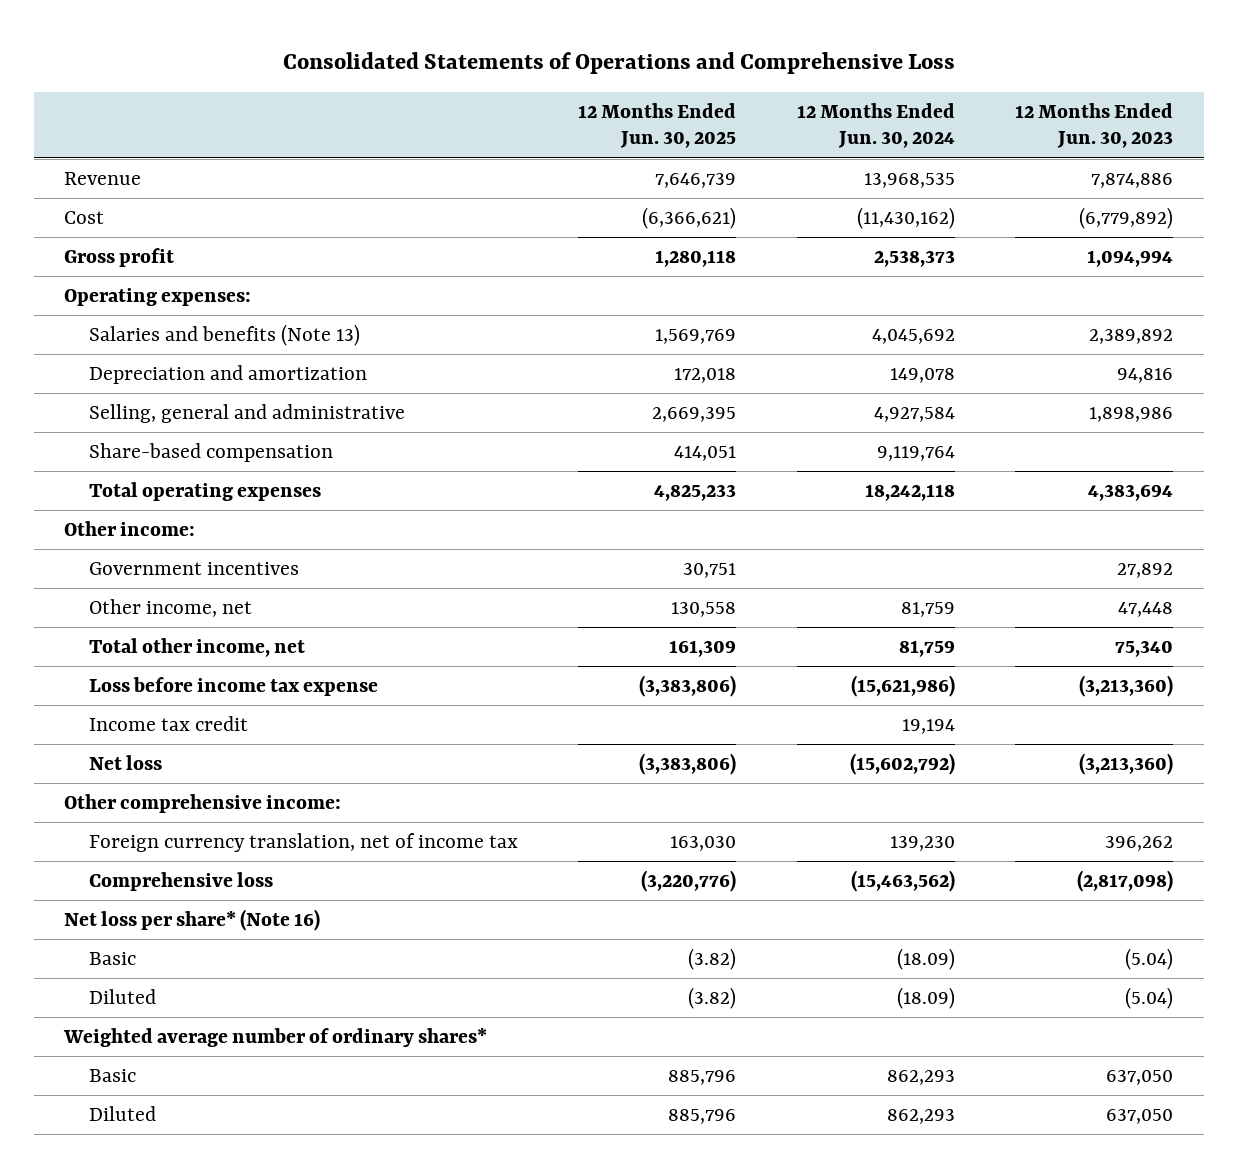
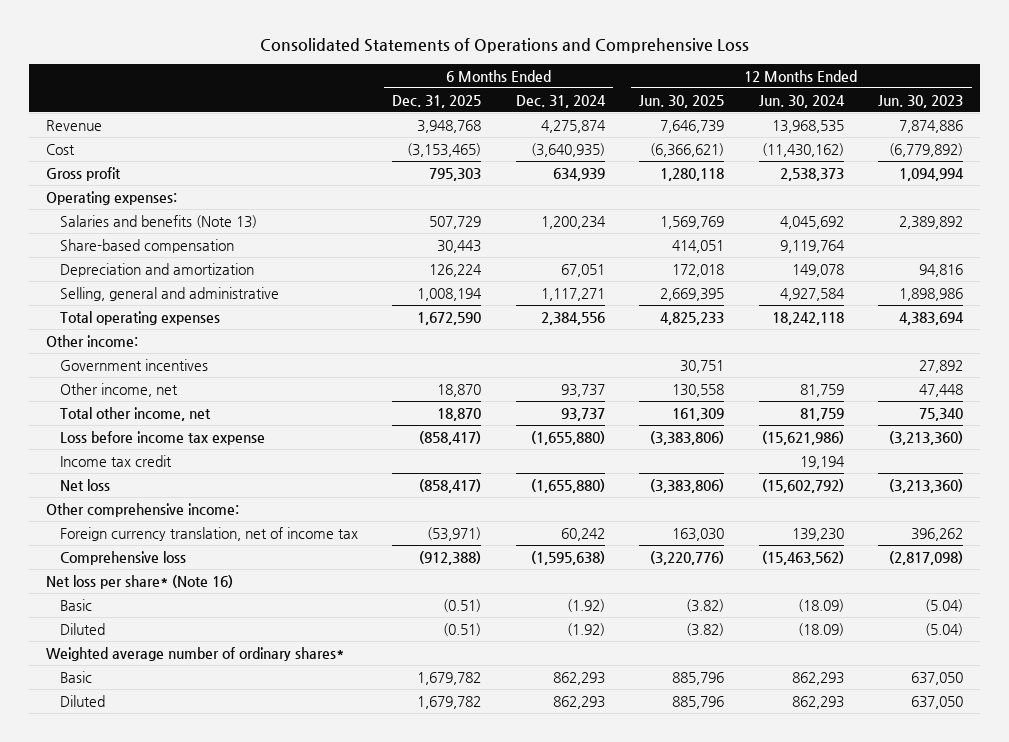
- | 12 Months Ended Jun. 30, 2025 | 12 Months Ended Jun. 30, 2024 | 12 Months Ended Jun. 30, 2023
+ | 6 Months Ended Dec. 31, 2025 | 6 Months Ended Dec. 31, 2024 | 12 Months Ended Jun. 30, 2025 | 12 Months Ended Jun. 30, 2024 | 12 Months Ended Jun. 30, 2023
moved up: Share-based compensation | 30,443 | | 414,051 | 9,119,764 |

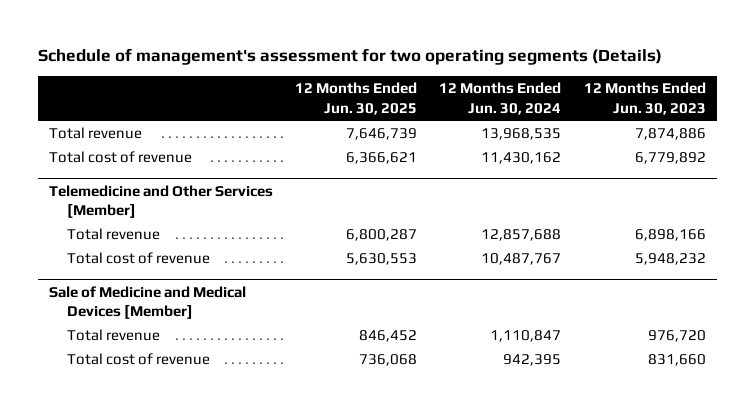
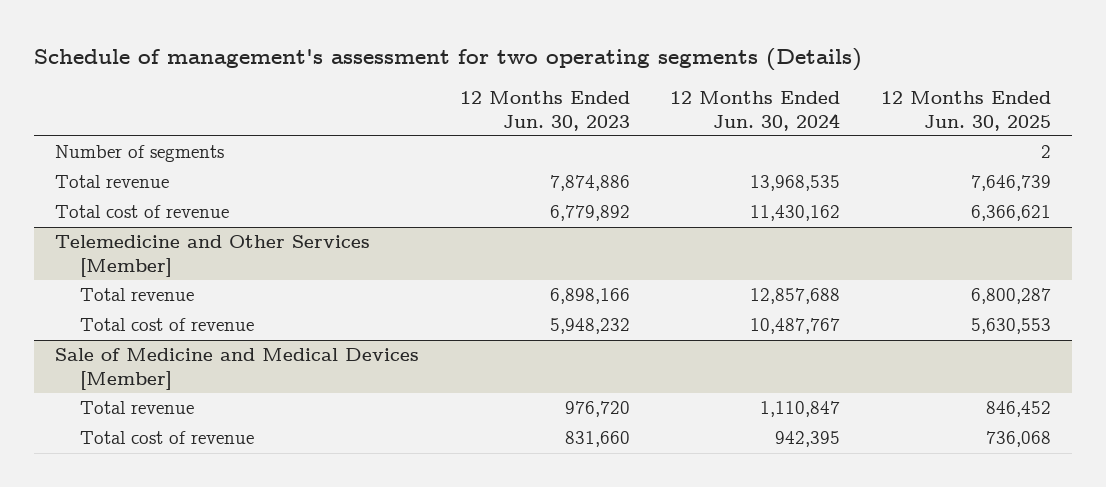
- | 12 Months Ended Jun. 30, 2025 | 12 Months Ended Jun. 30, 2024 | 12 Months Ended Jun. 30, 2023
+ | 12 Months Ended Jun. 30, 2023 | 12 Months Ended Jun. 30, 2024 | 12 Months Ended Jun. 30, 2025
+ Number of segments | | | 2

